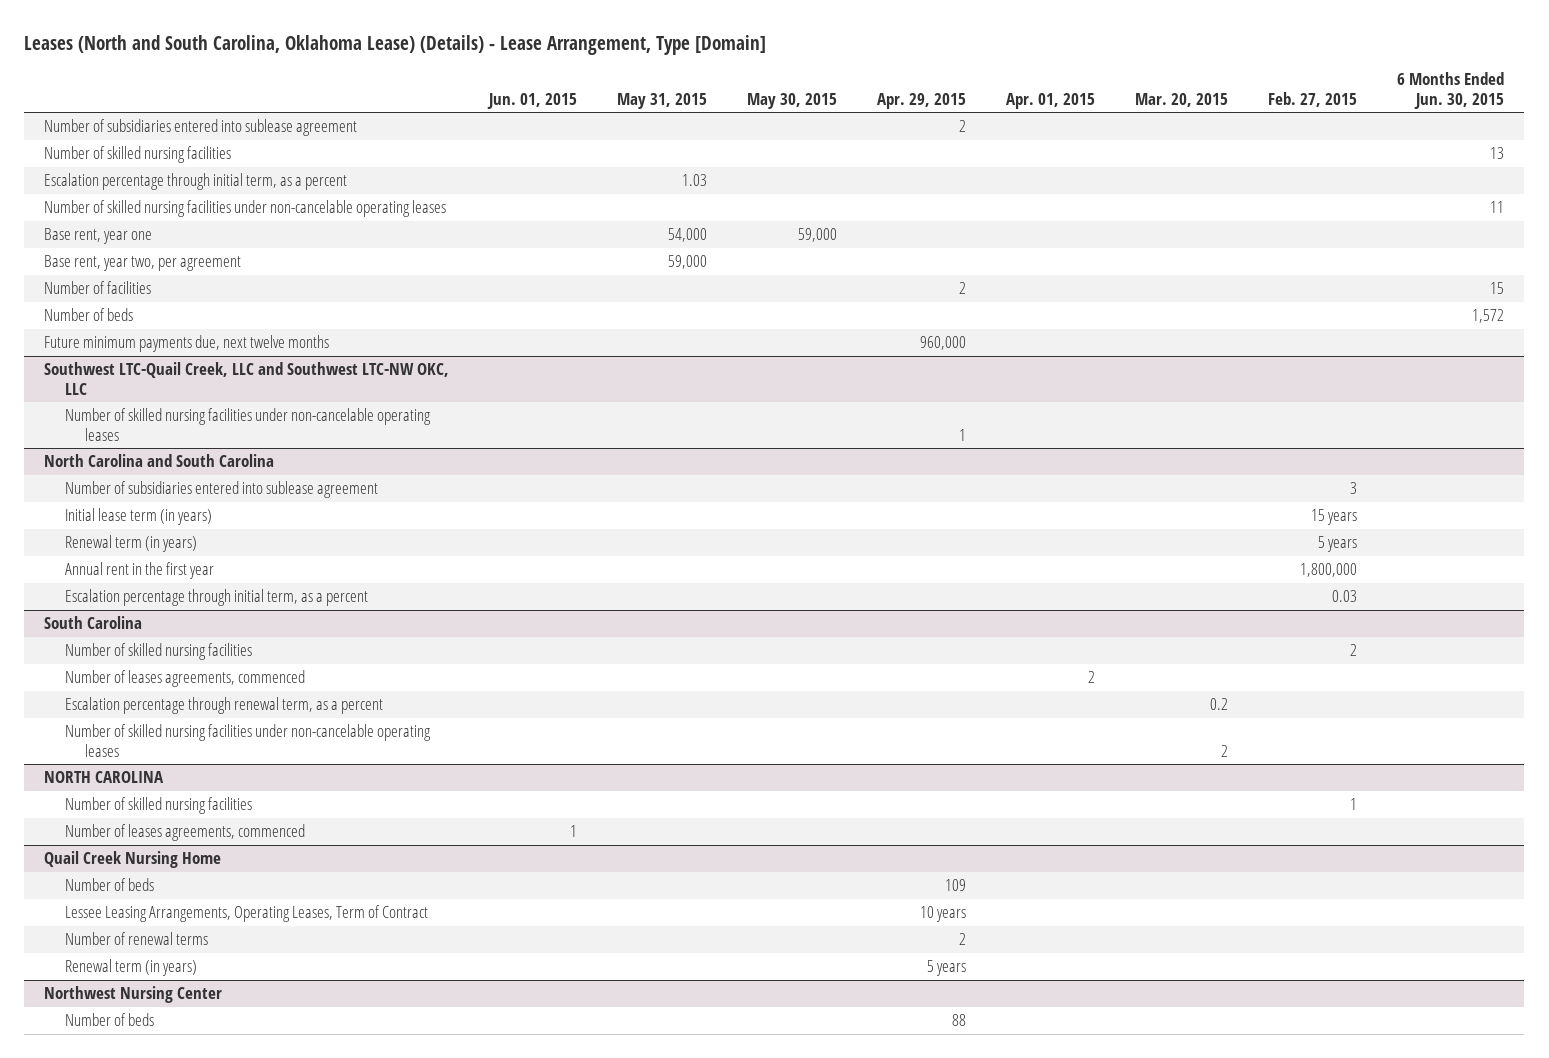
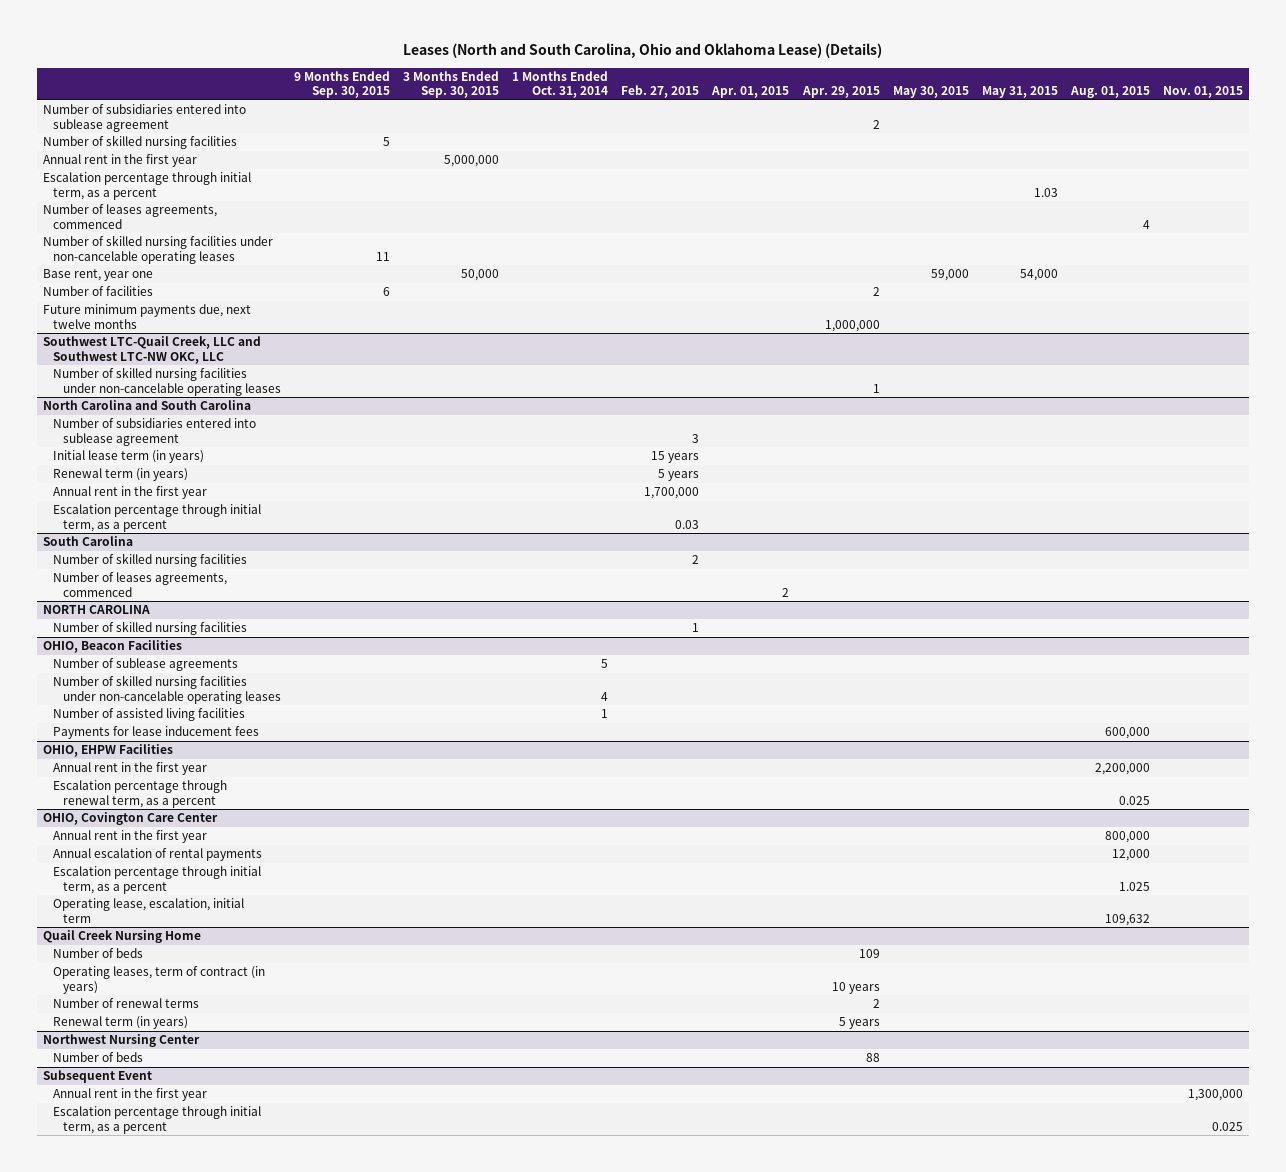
- Leases (North and South Carolina, Oklahoma Lease) (Details) - Lease Arrangement, Type [Domain]
+ Leases (North and South Carolina, Ohio and Oklahoma Lease) (Details)
- | Jun. 01, 2015 | May 31, 2015 | May 30, 2015 | Apr. 29, 2015 | Apr. 01, 2015 | Mar. 20, 2015 | Feb. 27, 2015 | 6 Months Ended Jun. 30, 2015
+ | 9 Months Ended Sep. 30, 2015 | 3 Months Ended Sep. 30, 2015 | 1 Months Ended Oct. 31, 2014 | Feb. 27, 2015 | Apr. 01, 2015 | Apr. 29, 2015 | May 30, 2015 | May 31, 2015 | Aug. 01, 2015 | Nov. 01, 2015
+ Annual rent in the first year | | 5,000,000 | | | | | | | |
+ Number of leases agreements, commenced | | | | | | | | | 4 |
- Base rent, year two, per agreement | | 59,000 | | | | | |
- Number of beds | | | | | | | | 1,572
- Future minimum payments due, next twelve months | | | | 960,000 | | | |
+ Future minimum payments due, next twelve months | | | | | | 1,000,000 | | | |
@ North Carolina and South Carolina
- Annual rent in the first year | | | | | | | 1,800,000 |
+ Annual rent in the first year | | | | 1,700,000 | | | | | |
@ South Carolina
- Escalation percentage through renewal term, as a percent | | | | | | 0.2 | |
- Number of skilled nursing facilities under non-cancelable operating leases | | | | | | 2 | |
@ NORTH CAROLINA
- Number of leases agreements, commenced | 1 | | | | | | |
+ OHIO, Beacon Facilities
+ Number of sublease agreements | | | 5 | | | | | | |
+ Number of skilled nursing facilities under non-cancelable operating leases | | | 4 | | | | | | |
+ Number of assisted living facilities | | | 1 | | | | | | |
+ Payments for lease inducement fees | | | | | | | | | 600,000 |
+ OHIO, EHPW Facilities
+ Annual rent in the first year | | | | | | | | | 2,200,000 |
+ Escalation percentage through renewal term, as a percent | | | | | | | | | 0.025 |
+ OHIO, Covington Care Center
+ Annual rent in the first year | | | | | | | | | 800,000 |
+ Annual escalation of rental payments | | | | | | | | | 12,000 |
+ Escalation percentage through initial term, as a percent | | | | | | | | | 1.025 |
+ Operating lease, escalation, initial term | | | | | | | | | 109,632 |
@ Quail Creek Nursing Home
- Lessee Leasing Arrangements, Operating Leases, Term of Contract | | | | 10 years | | | |
+ Operating leases, term of contract (in years) | | | | | | 10 years | | | |
+ Subsequent Event
+ Annual rent in the first year | | | | | | | | | | 1,300,000
+ Escalation percentage through initial term, as a percent | | | | | | | | | | 0.025

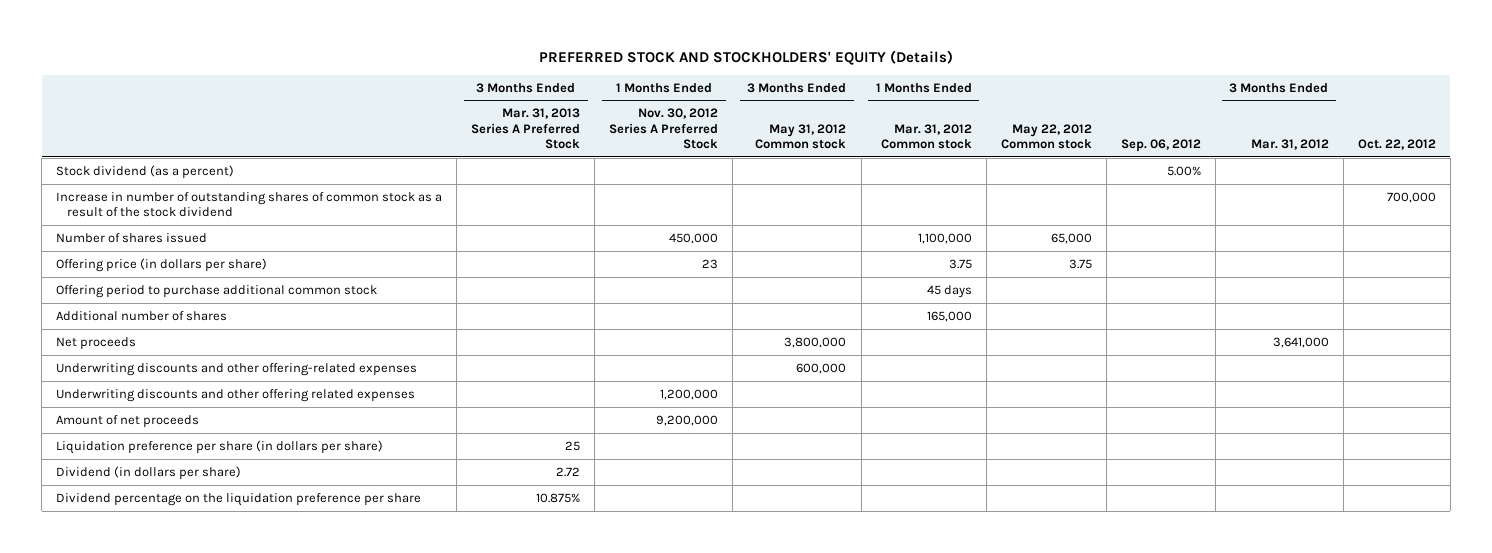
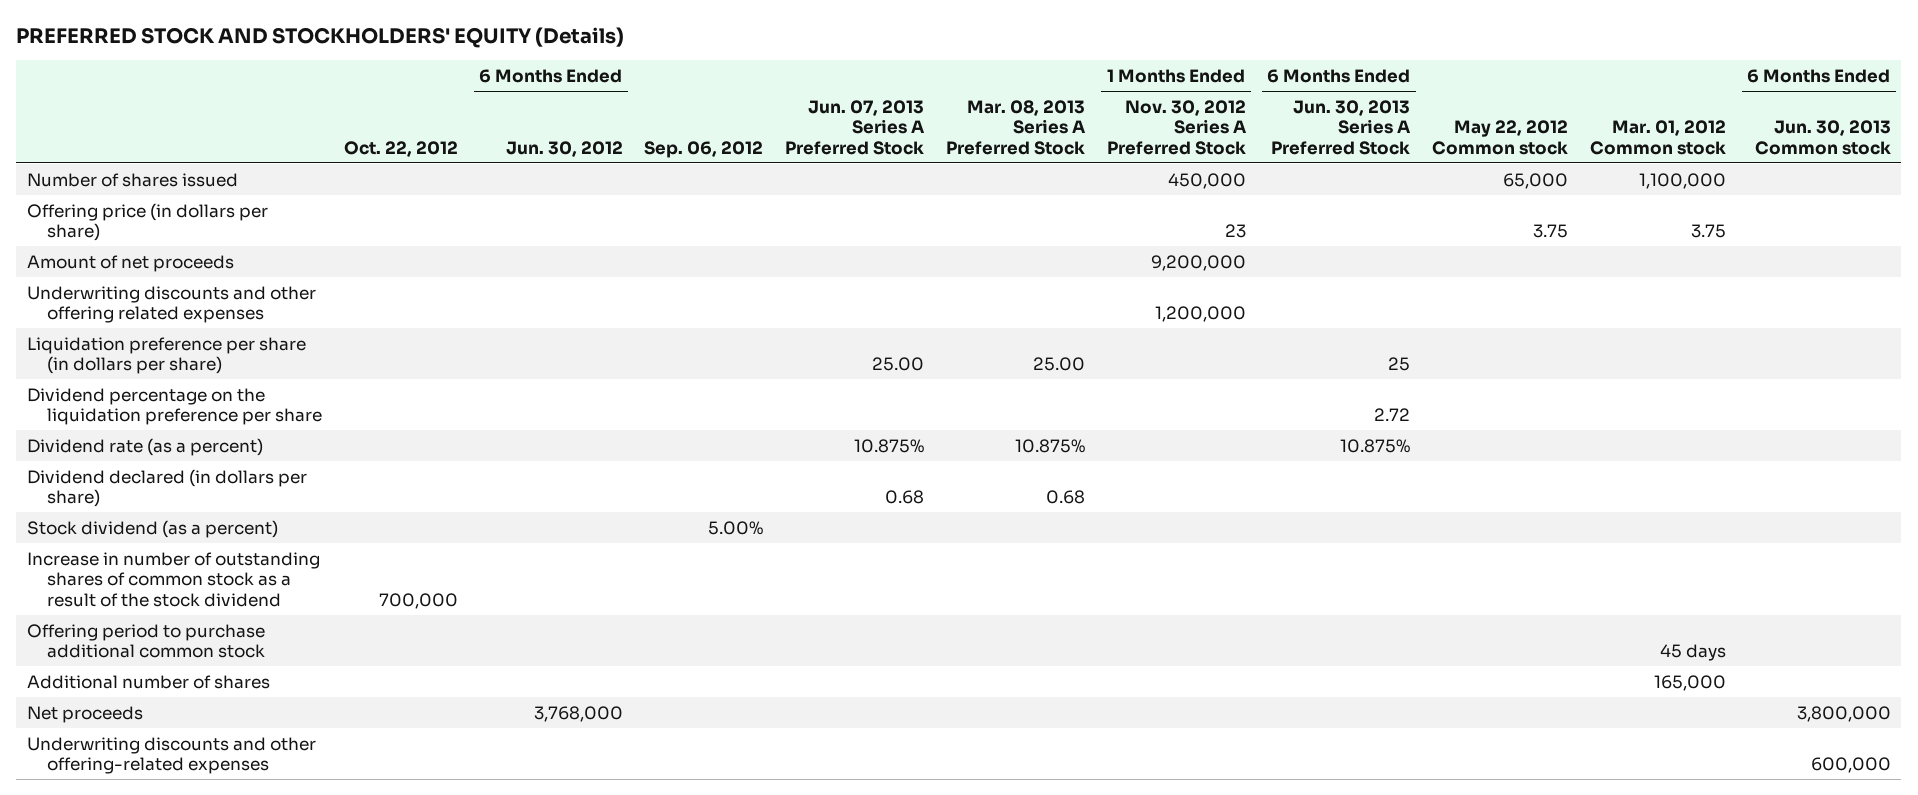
- | 3 Months Ended Mar. 31, 2013 Series A Preferred Stock | 1 Months Ended Nov. 30, 2012 Series A Preferred Stock | 3 Months Ended May 31, 2012 Common stock | 1 Months Ended Mar. 31, 2012 Common stock | May 22, 2012 Common stock | Sep. 06, 2012 | 3 Months Ended Mar. 31, 2012 | Oct. 22, 2012
+ | Oct. 22, 2012 | 6 Months Ended Jun. 30, 2012 | Sep. 06, 2012 | Jun. 07, 2013 Series A Preferred Stock | Mar. 08, 2013 Series A Preferred Stock | 1 Months Ended Nov. 30, 2012 Series A Preferred Stock | 6 Months Ended Jun. 30, 2013 Series A Preferred Stock | May 22, 2012 Common stock | Mar. 01, 2012 Common stock | 6 Months Ended Jun. 30, 2013 Common stock
moved up: Amount of net proceeds | | | | | | 9,200,000 | | | |
moved up: Underwriting discounts and other offering related expenses | | | | | | 1,200,000 | | | |
moved up: Liquidation preference per share (in dollars per share) | | | | 25.00 | 25.00 | | 25 | | |
moved up: Dividend percentage on the liquidation preference per share | | | | | | | 2.72 | | |
+ Dividend rate (as a percent) | | | | 10.875% | 10.875% | | 10.875% | | |
+ Dividend declared (in dollars per share) | | | | 0.68 | 0.68 | | | | |
moved down: Stock dividend (as a percent) | | | 5.00% | | | | | | |
moved down: Increase in number of outstanding shares of common stock as a result of the stock dividend | 700,000 | | | | | | | | |
- Dividend (in dollars per share) | 2.72 | | | | | | |

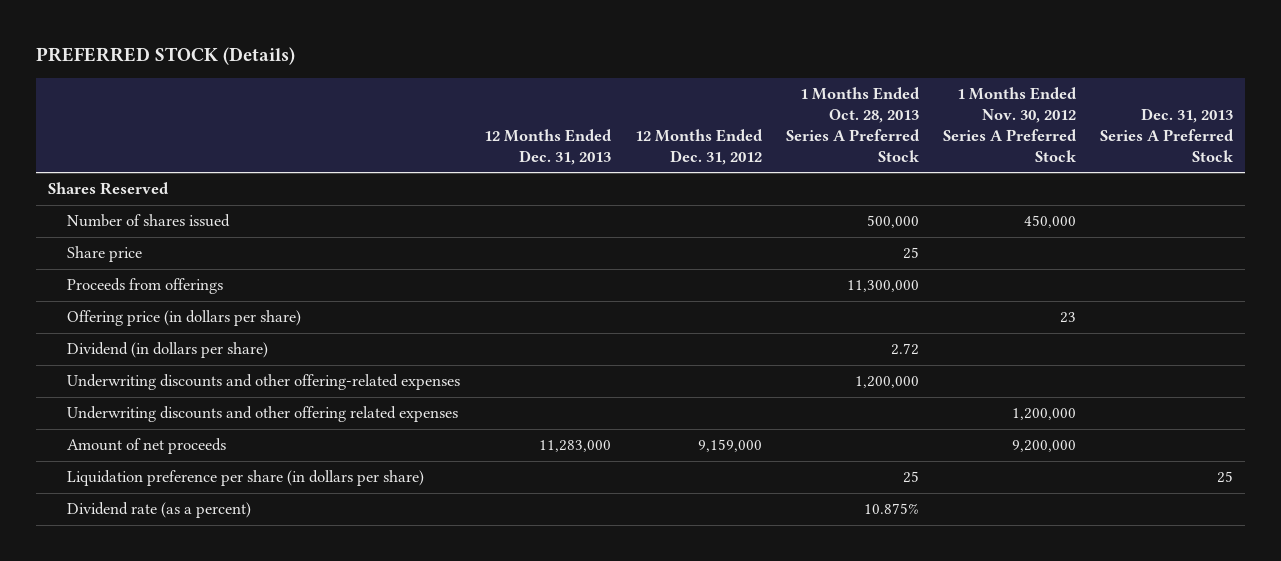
- PREFERRED STOCK AND STOCKHOLDERS' EQUITY (Details)
+ PREFERRED STOCK (Details)
- | Oct. 22, 2012 | 6 Months Ended Jun. 30, 2012 | Sep. 06, 2012 | Jun. 07, 2013 Series A Preferred Stock | Mar. 08, 2013 Series A Preferred Stock | 1 Months Ended Nov. 30, 2012 Series A Preferred Stock | 6 Months Ended Jun. 30, 2013 Series A Preferred Stock | May 22, 2012 Common stock | Mar. 01, 2012 Common stock | 6 Months Ended Jun. 30, 2013 Common stock
+ | 12 Months Ended Dec. 31, 2013 | 12 Months Ended Dec. 31, 2012 | 1 Months Ended Oct. 28, 2013 Series A Preferred Stock | 1 Months Ended Nov. 30, 2012 Series A Preferred Stock | Dec. 31, 2013 Series A Preferred Stock
+ Shares Reserved
+ Share price | | | 25 | |
+ Proceeds from offerings | | | 11,300,000 | |
+ Dividend (in dollars per share) | | | 2.72 | |
moved up: Underwriting discounts and other offering-related expenses | | | 1,200,000 | |
moved down: Amount of net proceeds | 11,283,000 | 9,159,000 | | 9,200,000 |
- Dividend percentage on the liquidation preference per share | | | | | | | 2.72 | | |
- Dividend declared (in dollars per share) | | | | 0.68 | 0.68 | | | | |
- Stock dividend (as a percent) | | | 5.00% | | | | | | |
- Increase in number of outstanding shares of common stock as a result of the stock dividend | 700,000 | | | | | | | | |
- Offering period to purchase additional common stock | | | | | | | | | 45 days |
- Additional number of shares | | | | | | | | | 165,000 |
- Net proceeds | | 3,768,000 | | | | | | | | 3,800,000

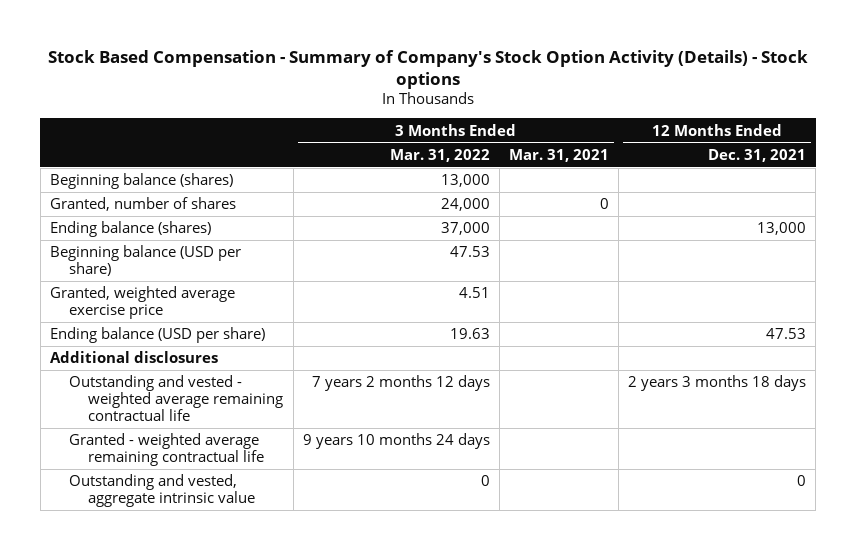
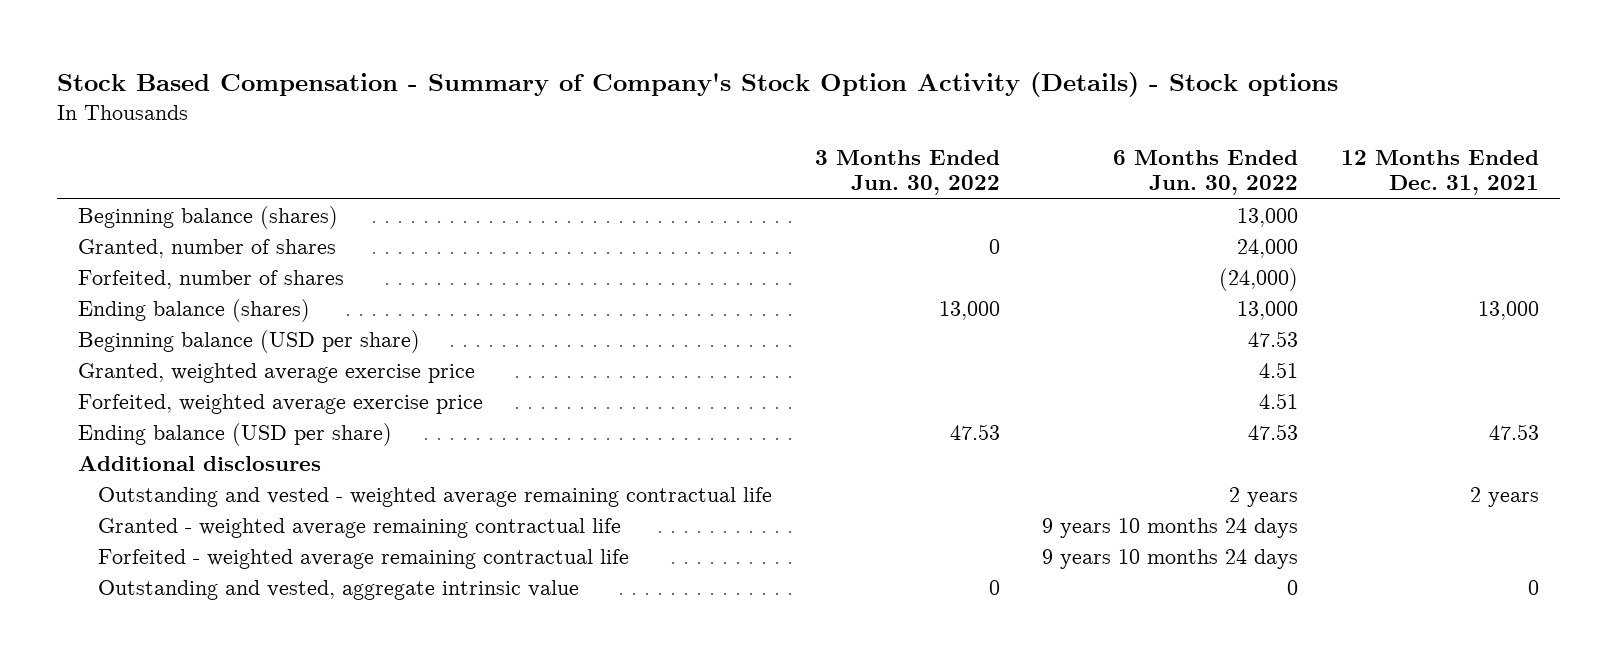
- | 3 Months Ended Mar. 31, 2022 | 3 Months Ended Mar. 31, 2021 | 12 Months Ended Dec. 31, 2021
+ | 3 Months Ended Jun. 30, 2022 | 6 Months Ended Jun. 30, 2022 | 12 Months Ended Dec. 31, 2021
+ Forfeited, number of shares | | (24,000) |
+ Forfeited, weighted average exercise price | | 4.51 |
- Outstanding and vested - weighted average remaining contractual life | 7 years 2 months 12 days | | 2 years 3 months 18 days
+ Outstanding and vested - weighted average remaining contractual life | | 2 years | 2 years
+ Forfeited - weighted average remaining contractual life | | 9 years 10 months 24 days |

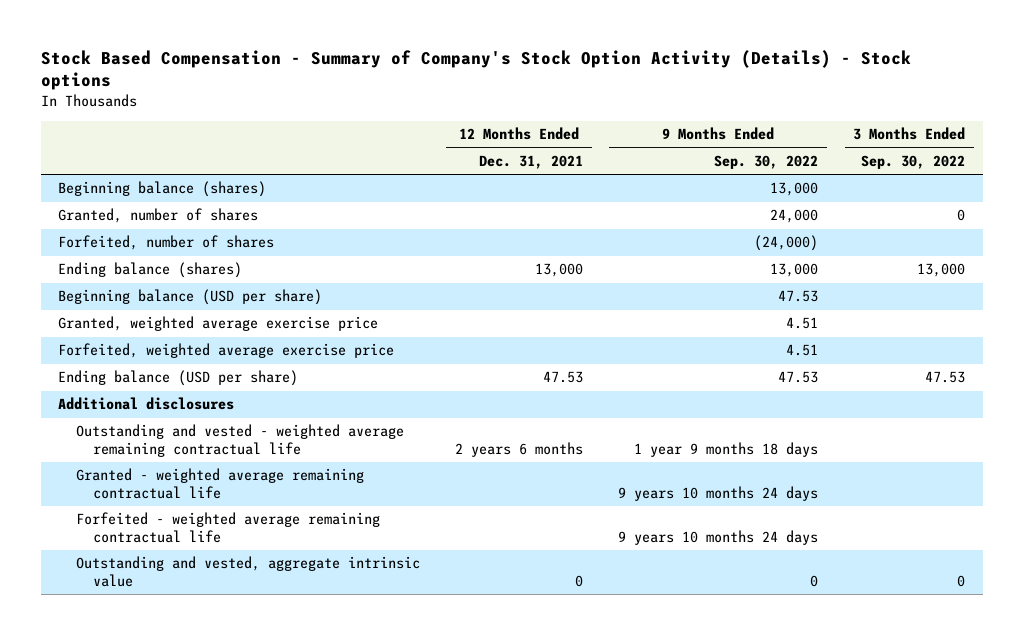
- | 3 Months Ended Jun. 30, 2022 | 6 Months Ended Jun. 30, 2022 | 12 Months Ended Dec. 31, 2021
+ | 12 Months Ended Dec. 31, 2021 | 9 Months Ended Sep. 30, 2022 | 3 Months Ended Sep. 30, 2022
- Outstanding and vested - weighted average remaining contractual life | | 2 years | 2 years
+ Outstanding and vested - weighted average remaining contractual life | 2 years 6 months | 1 year 9 months 18 days |

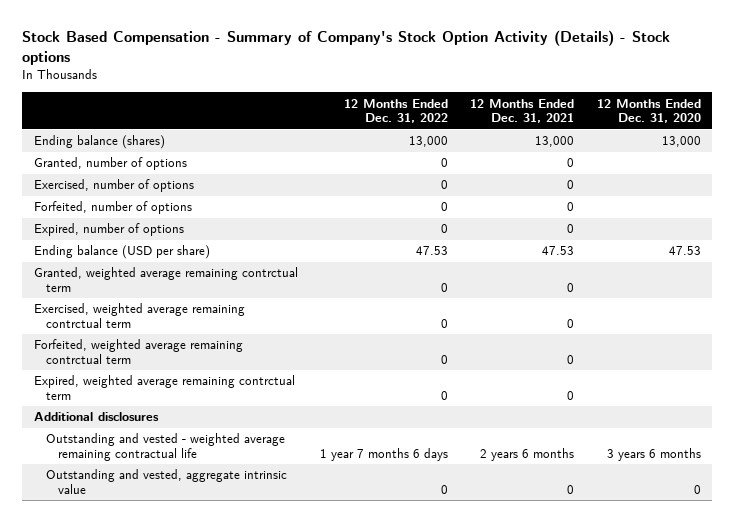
- | 12 Months Ended Dec. 31, 2021 | 9 Months Ended Sep. 30, 2022 | 3 Months Ended Sep. 30, 2022
+ | 12 Months Ended Dec. 31, 2022 | 12 Months Ended Dec. 31, 2021 | 12 Months Ended Dec. 31, 2020
- Beginning balance (shares) | | 13,000 |
- Granted, number of shares | | 24,000 | 0
- Forfeited, number of shares | | (24,000) |
- Beginning balance (USD per share) | | 47.53 |
- Granted, weighted average exercise price | | 4.51 |
- Forfeited, weighted average exercise price | | 4.51 |
+ Granted, number of options | 0 | 0 |
+ Exercised, number of options | 0 | 0 |
+ Forfeited, number of options | 0 | 0 |
+ Expired, number of options | 0 | 0 |
+ Granted, weighted average remaining contrctual term | 0 | 0 |
+ Exercised, weighted average remaining contrctual term | 0 | 0 |
+ Forfeited, weighted average remaining contrctual term | 0 | 0 |
+ Expired, weighted average remaining contrctual term | 0 | 0 |
- Granted - weighted average remaining contractual life | | 9 years 10 months 24 days |
- Forfeited - weighted average remaining contractual life | | 9 years 10 months 24 days |

